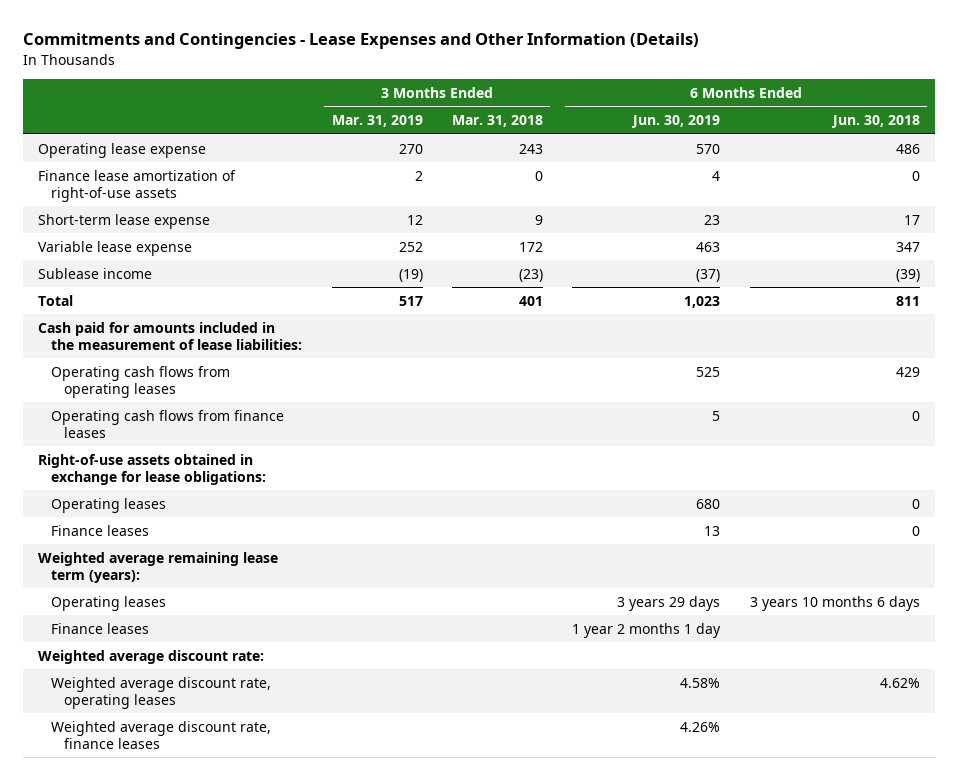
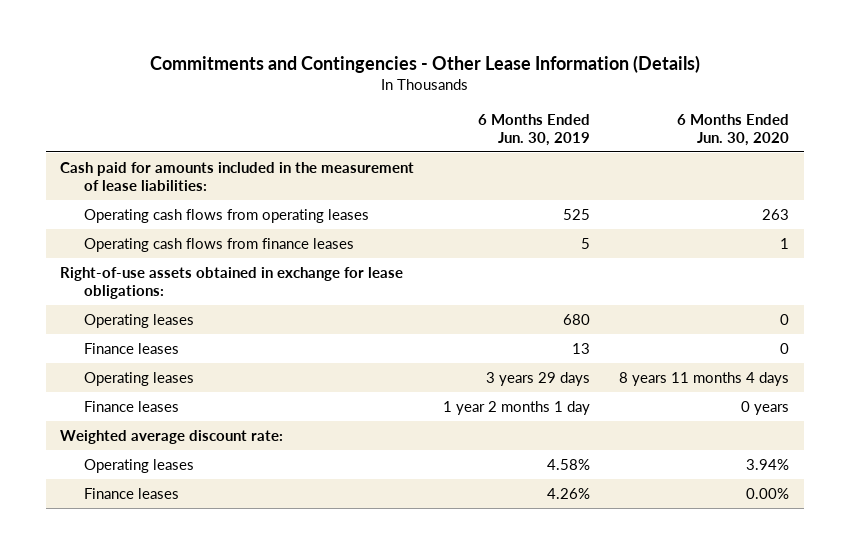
- Commitments and Contingencies - Lease Expenses and Other Information (Details)
+ Commitments and Contingencies - Other Lease Information (Details)
- | 3 Months Ended Mar. 31, 2019 | 3 Months Ended Mar. 31, 2018 | 6 Months Ended Jun. 30, 2019 | 6 Months Ended Jun. 30, 2018
+ | 6 Months Ended Jun. 30, 2019 | 6 Months Ended Jun. 30, 2020
- Operating lease expense | 270 | 243 | 570 | 486
- Finance lease amortization of right-of-use assets | 2 | 0 | 4 | 0
- Short-term lease expense | 12 | 9 | 23 | 17
- Variable lease expense | 252 | 172 | 463 | 347
- Sublease income | (19) | (23) | (37) | (39)
- Total | 517 | 401 | 1,023 | 811
- Weighted average remaining lease term (years):
- Weighted average discount rate, operating leases | | | 4.58% | 4.62%
- Weighted average discount rate, finance leases | | | 4.26% |
+ Operating leases | 4.58% | 3.94%
+ Finance leases | 4.26% | 0.00%

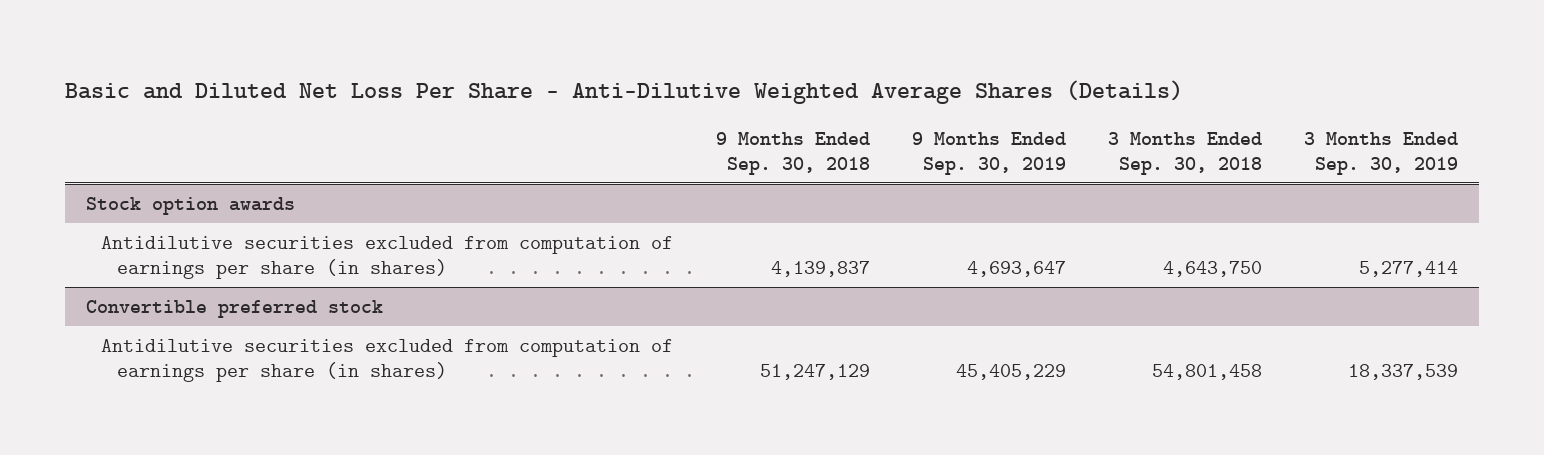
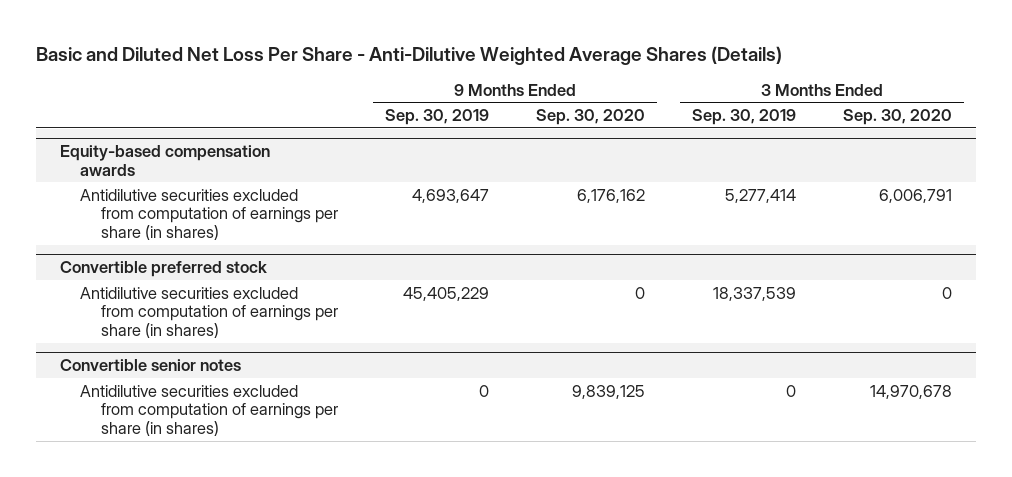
- | 9 Months Ended Sep. 30, 2018 | 9 Months Ended Sep. 30, 2019 | 3 Months Ended Sep. 30, 2018 | 3 Months Ended Sep. 30, 2019
+ | 9 Months Ended Sep. 30, 2019 | 9 Months Ended Sep. 30, 2020 | 3 Months Ended Sep. 30, 2019 | 3 Months Ended Sep. 30, 2020
- Stock option awards
+ Equity-based compensation awards
+ Convertible senior notes
+ Antidilutive securities excluded from computation of earnings per share (in shares) | 0 | 9,839,125 | 0 | 14,970,678

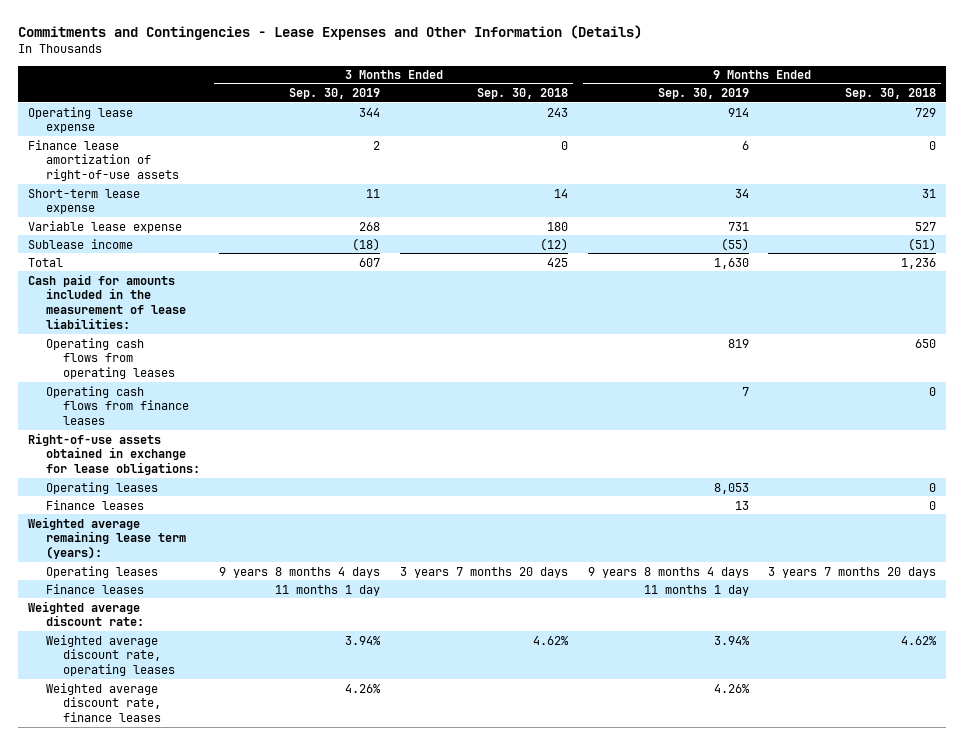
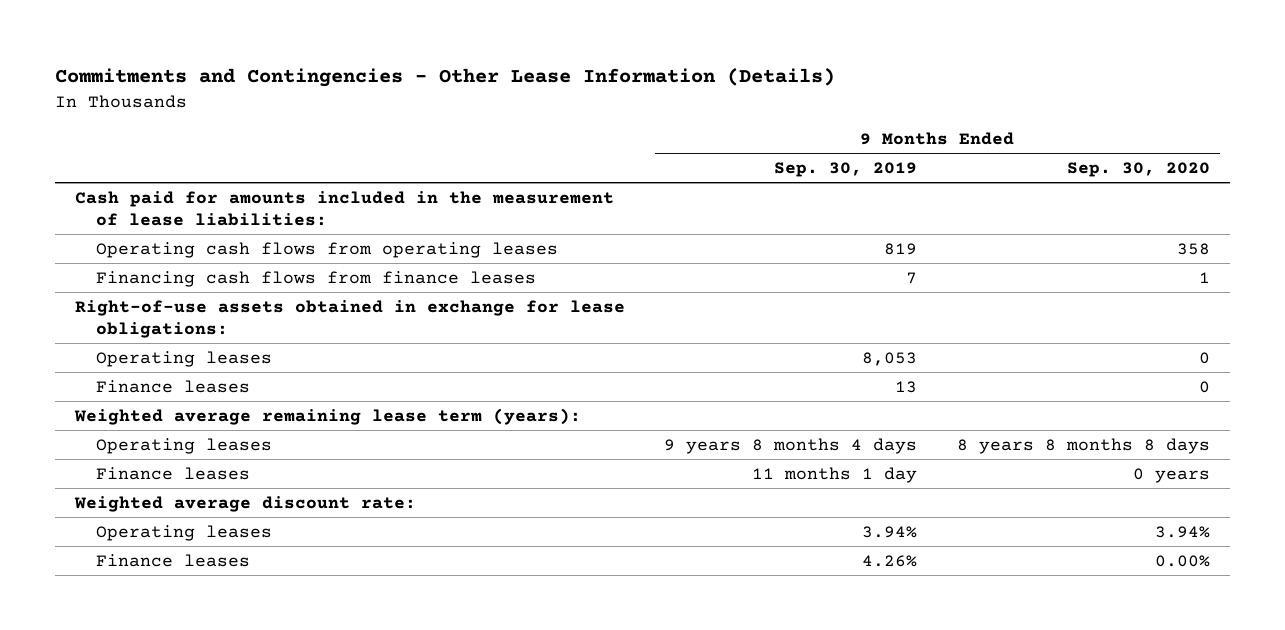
- Commitments and Contingencies - Lease Expenses and Other Information (Details)
+ Commitments and Contingencies - Other Lease Information (Details)
- | 3 Months Ended Sep. 30, 2019 | 3 Months Ended Sep. 30, 2018 | 9 Months Ended Sep. 30, 2019 | 9 Months Ended Sep. 30, 2018
+ | 9 Months Ended Sep. 30, 2019 | 9 Months Ended Sep. 30, 2020
- Operating lease expense | 344 | 243 | 914 | 729
- Finance lease amortization of right-of-use assets | 2 | 0 | 6 | 0
- Short-term lease expense | 11 | 14 | 34 | 31
- Variable lease expense | 268 | 180 | 731 | 527
- Sublease income | (18) | (12) | (55) | (51)
- Total | 607 | 425 | 1,630 | 1,236
- Operating cash flows from finance leases | | | 7 | 0
+ Financing cash flows from finance leases | 7 | 1
- Weighted average discount rate, operating leases | 3.94% | 4.62% | 3.94% | 4.62%
- Weighted average discount rate, finance leases | 4.26% | | 4.26% |
+ Operating leases | 3.94% | 3.94%
+ Finance leases | 4.26% | 0.00%

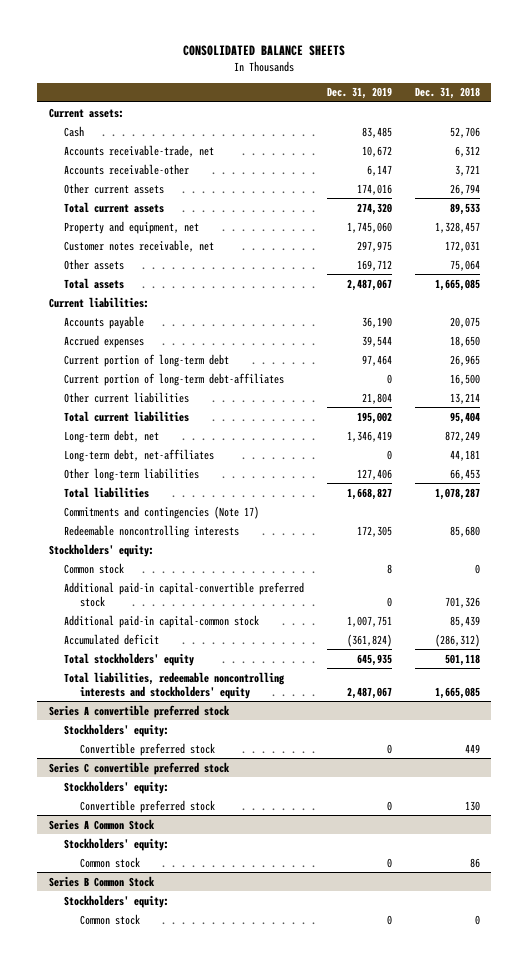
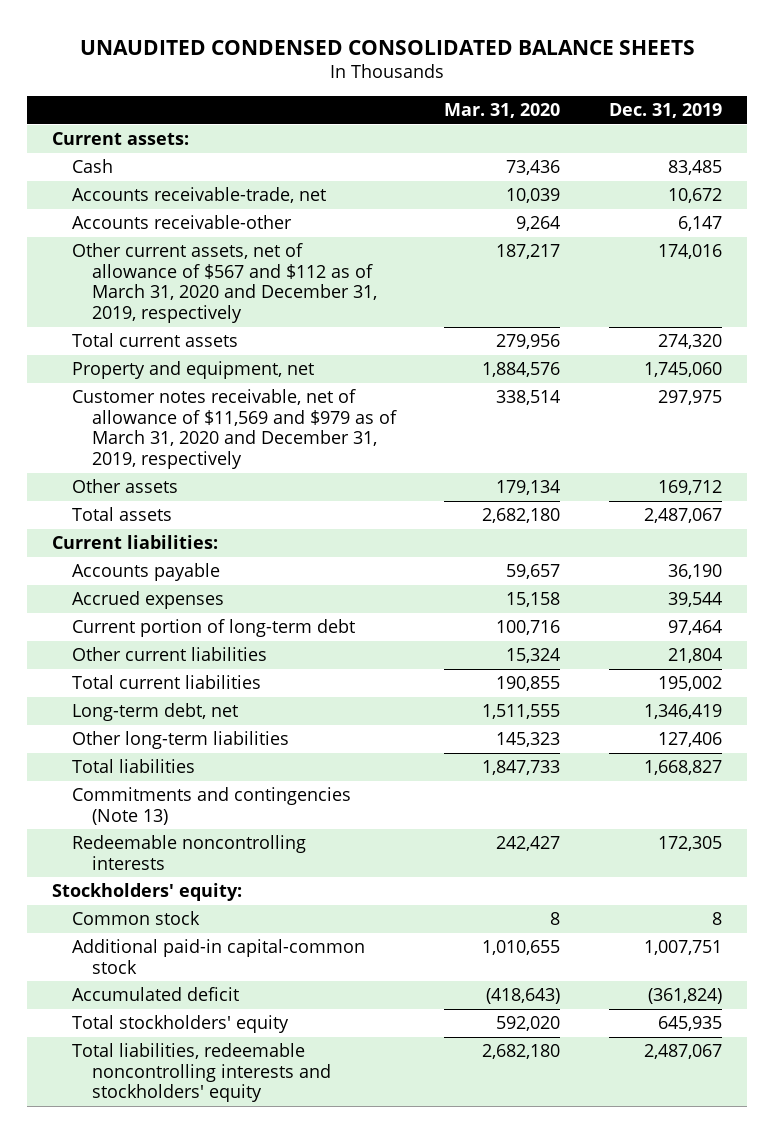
- CONSOLIDATED BALANCE SHEETS
+ UNAUDITED CONDENSED CONSOLIDATED BALANCE SHEETS
- | Dec. 31, 2019 | Dec. 31, 2018
+ | Mar. 31, 2020 | Dec. 31, 2019
- Other current assets | 174,016 | 26,794
+ Other current assets, net of allowance of $567 and $112 as of March 31, 2020 and December 31, 2019, respectively | 187,217 | 174,016
- Customer notes receivable, net | 297,975 | 172,031
+ Customer notes receivable, net of allowance of $11,569 and $979 as of March 31, 2020 and December 31, 2019, respectively | 338,514 | 297,975
- Current portion of long-term debt-affiliates | 0 | 16,500
- Long-term debt, net-affiliates | 0 | 44,181
- Commitments and contingencies (Note 17)
+ Commitments and contingencies (Note 13)
- Additional paid-in capital-convertible preferred stock | 0 | 701,326
- Series A convertible preferred stock
- Stockholders' equity:
- Convertible preferred stock | 0 | 449
- Series C convertible preferred stock
- Stockholders' equity:
- Convertible preferred stock | 0 | 130
- Series A Common Stock
- Stockholders' equity:
- Common stock | 0 | 86
- Series B Common Stock
- Stockholders' equity:
- Common stock | 0 | 0

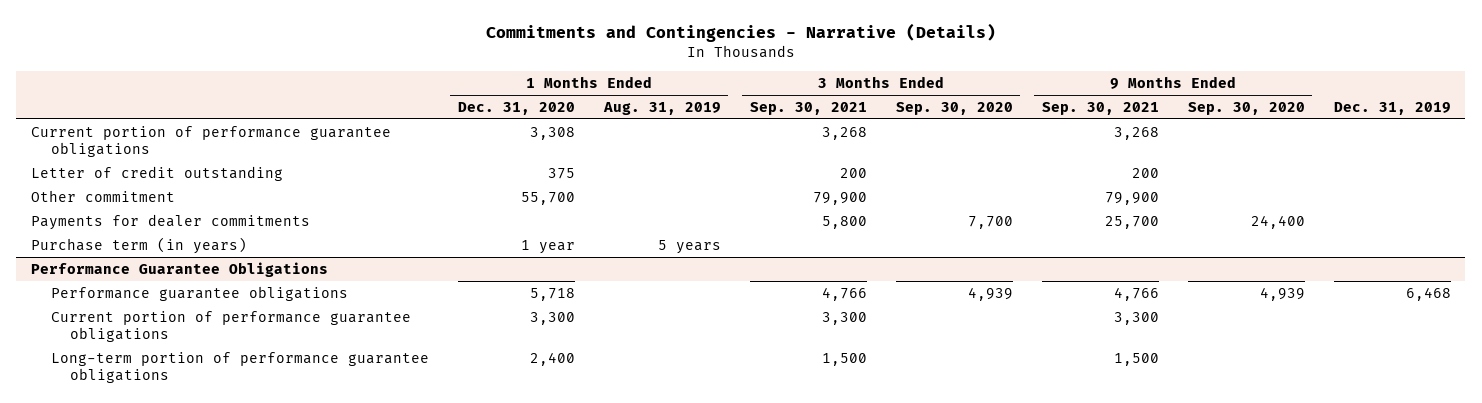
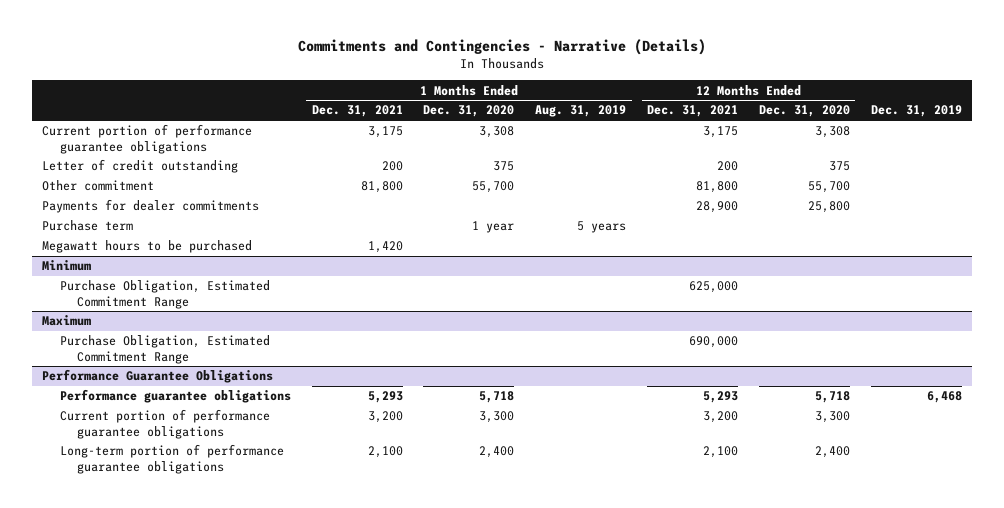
- | 1 Months Ended Dec. 31, 2020 | 1 Months Ended Aug. 31, 2019 | 3 Months Ended Sep. 30, 2021 | 3 Months Ended Sep. 30, 2020 | 9 Months Ended Sep. 30, 2021 | 9 Months Ended Sep. 30, 2020 | Dec. 31, 2019
+ | 1 Months Ended Dec. 31, 2021 | 1 Months Ended Dec. 31, 2020 | 1 Months Ended Aug. 31, 2019 | 12 Months Ended Dec. 31, 2021 | 12 Months Ended Dec. 31, 2020 | Dec. 31, 2019
- Purchase term (in years) | 1 year | 5 years | | | | |
+ Purchase term | | 1 year | 5 years | | |
+ Megawatt hours to be purchased | 1,420 | | | | |
+ Minimum
+ Purchase Obligation, Estimated Commitment Range | | | | 625,000 | |
+ Maximum
+ Purchase Obligation, Estimated Commitment Range | | | | 690,000 | |

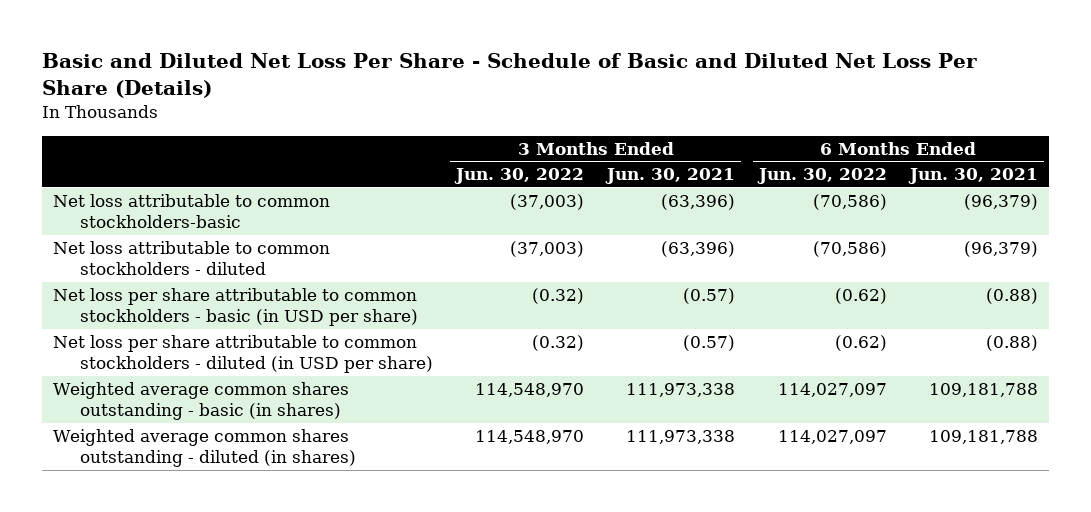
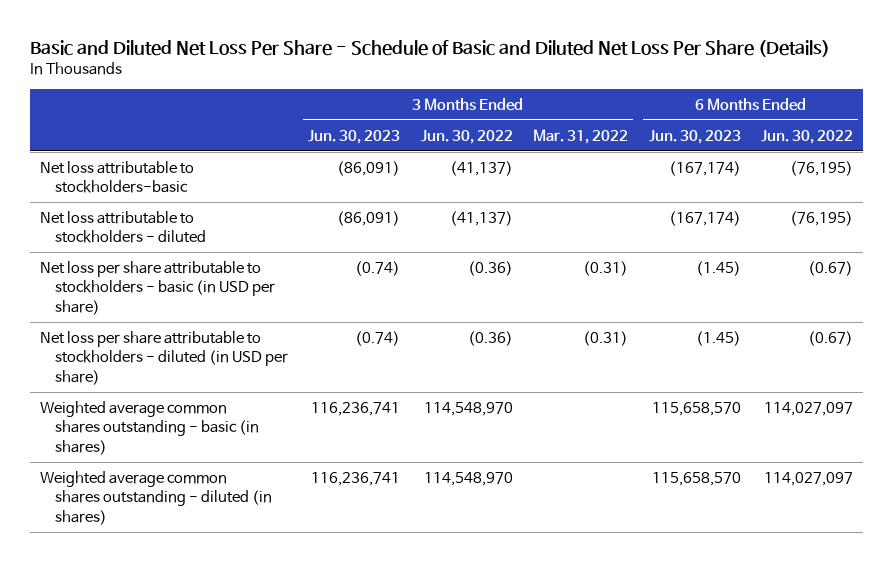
- | 3 Months Ended Jun. 30, 2022 | 3 Months Ended Jun. 30, 2021 | 6 Months Ended Jun. 30, 2022 | 6 Months Ended Jun. 30, 2021
+ | 3 Months Ended Jun. 30, 2023 | 3 Months Ended Jun. 30, 2022 | 3 Months Ended Mar. 31, 2022 | 6 Months Ended Jun. 30, 2023 | 6 Months Ended Jun. 30, 2022
- Net loss attributable to common stockholders-basic | (37,003) | (63,396) | (70,586) | (96,379)
- Net loss attributable to common stockholders - diluted | (37,003) | (63,396) | (70,586) | (96,379)
- Net loss per share attributable to common stockholders - basic (in USD per share) | (0.32) | (0.57) | (0.62) | (0.88)
- Net loss per share attributable to common stockholders - diluted (in USD per share) | (0.32) | (0.57) | (0.62) | (0.88)
+ Net loss attributable to stockholders-basic | (86,091) | (41,137) | | (167,174) | (76,195)
+ Net loss attributable to stockholders - diluted | (86,091) | (41,137) | | (167,174) | (76,195)
+ Net loss per share attributable to stockholders - basic (in USD per share) | (0.74) | (0.36) | (0.31) | (1.45) | (0.67)
+ Net loss per share attributable to stockholders - diluted (in USD per share) | (0.74) | (0.36) | (0.31) | (1.45) | (0.67)

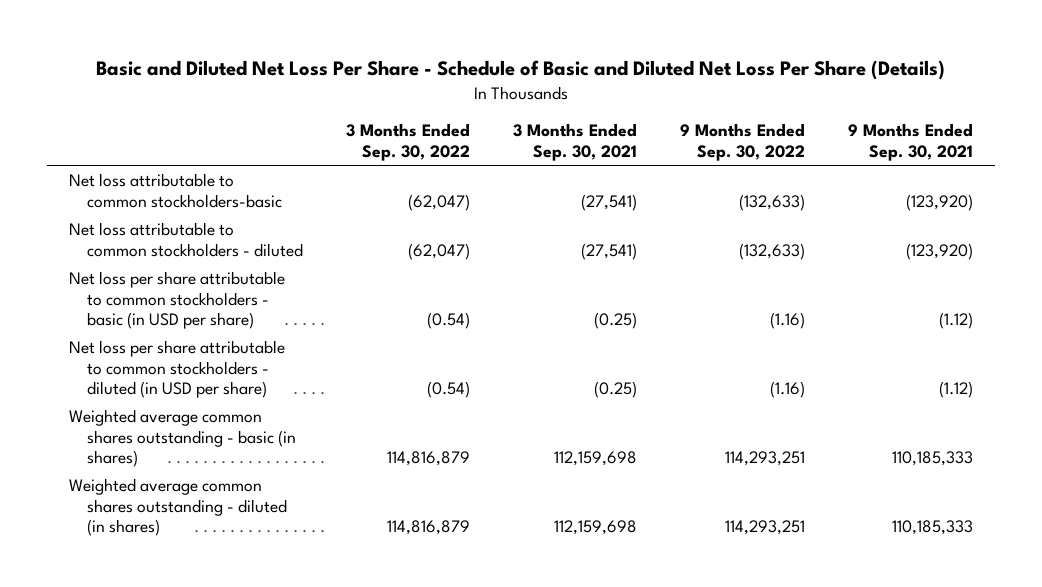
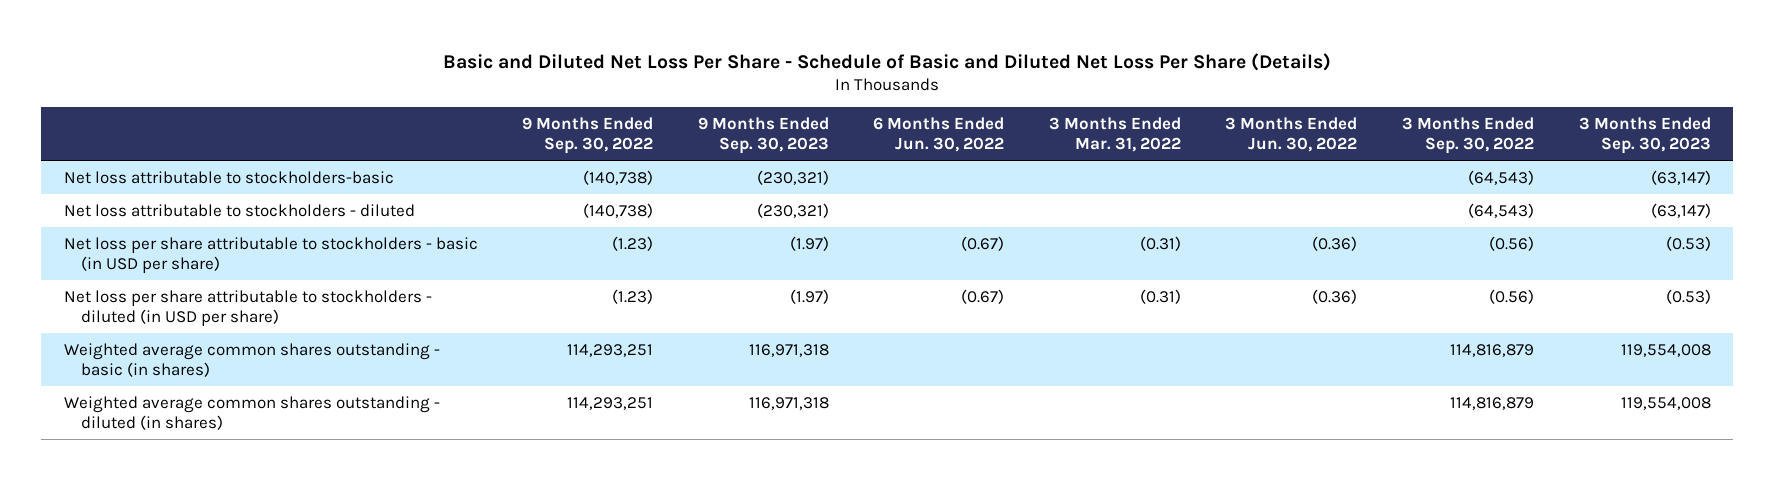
- | 3 Months Ended Sep. 30, 2022 | 3 Months Ended Sep. 30, 2021 | 9 Months Ended Sep. 30, 2022 | 9 Months Ended Sep. 30, 2021
+ | 9 Months Ended Sep. 30, 2022 | 9 Months Ended Sep. 30, 2023 | 6 Months Ended Jun. 30, 2022 | 3 Months Ended Mar. 31, 2022 | 3 Months Ended Jun. 30, 2022 | 3 Months Ended Sep. 30, 2022 | 3 Months Ended Sep. 30, 2023
- Net loss attributable to common stockholders-basic | (62,047) | (27,541) | (132,633) | (123,920)
- Net loss attributable to common stockholders - diluted | (62,047) | (27,541) | (132,633) | (123,920)
- Net loss per share attributable to common stockholders - basic (in USD per share) | (0.54) | (0.25) | (1.16) | (1.12)
- Net loss per share attributable to common stockholders - diluted (in USD per share) | (0.54) | (0.25) | (1.16) | (1.12)
+ Net loss attributable to stockholders-basic | (140,738) | (230,321) | | | | (64,543) | (63,147)
+ Net loss attributable to stockholders - diluted | (140,738) | (230,321) | | | | (64,543) | (63,147)
+ Net loss per share attributable to stockholders - basic (in USD per share) | (1.23) | (1.97) | (0.67) | (0.31) | (0.36) | (0.56) | (0.53)
+ Net loss per share attributable to stockholders - diluted (in USD per share) | (1.23) | (1.97) | (0.67) | (0.31) | (0.36) | (0.56) | (0.53)

